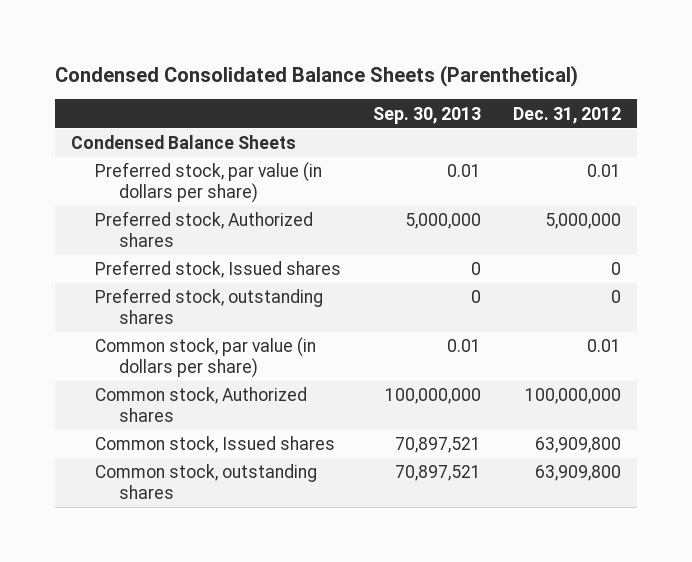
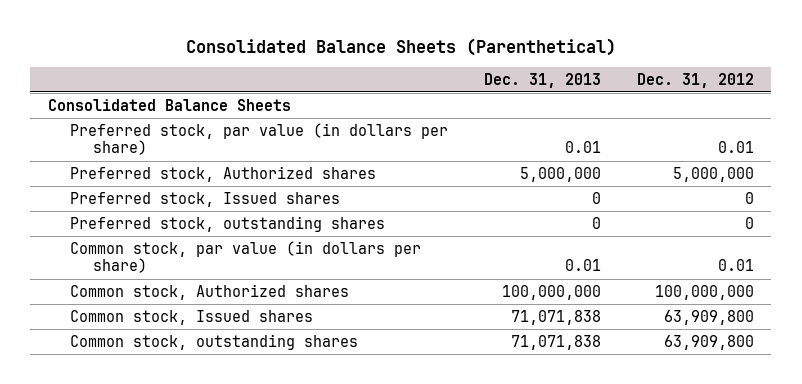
- Condensed Consolidated Balance Sheets (Parenthetical)
+ Consolidated Balance Sheets (Parenthetical)
- | Sep. 30, 2013 | Dec. 31, 2012
+ | Dec. 31, 2013 | Dec. 31, 2012
- Condensed Balance Sheets
+ Consolidated Balance Sheets

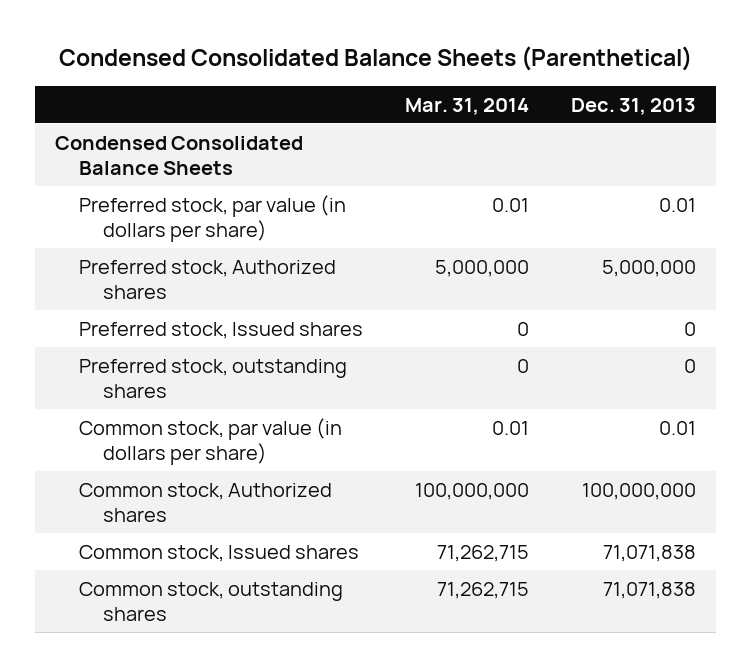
- Consolidated Balance Sheets (Parenthetical)
+ Condensed Consolidated Balance Sheets (Parenthetical)
- | Dec. 31, 2013 | Dec. 31, 2012
+ | Mar. 31, 2014 | Dec. 31, 2013
- Consolidated Balance Sheets
+ Condensed Consolidated Balance Sheets

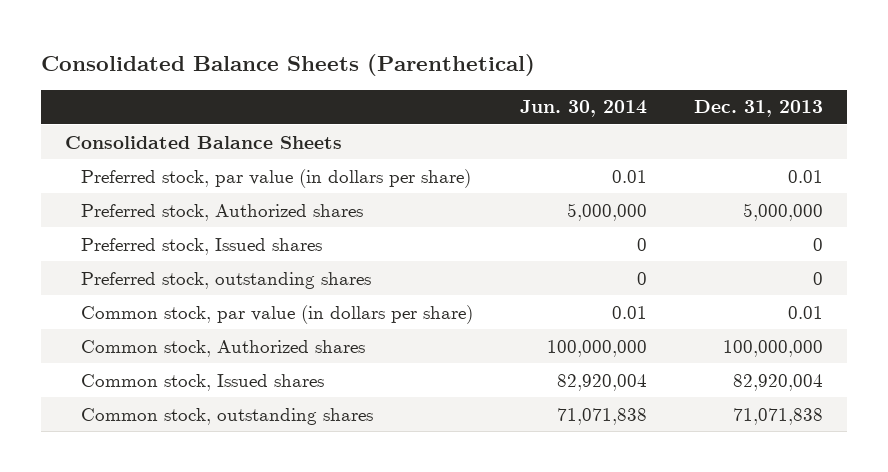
- Condensed Consolidated Balance Sheets (Parenthetical)
+ Consolidated Balance Sheets (Parenthetical)
- | Mar. 31, 2014 | Dec. 31, 2013
+ | Jun. 30, 2014 | Dec. 31, 2013
- Condensed Consolidated Balance Sheets
+ Consolidated Balance Sheets
- Common stock, Issued shares | 71,262,715 | 71,071,838
+ Common stock, Issued shares | 82,920,004 | 82,920,004

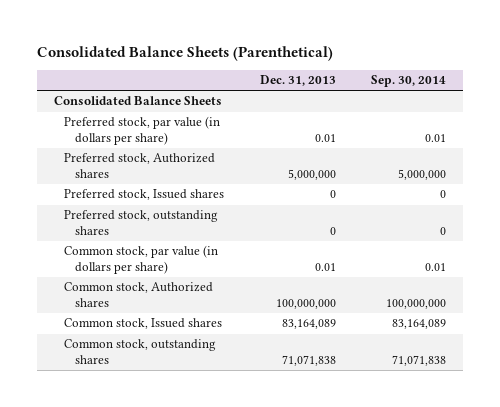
- | Jun. 30, 2014 | Dec. 31, 2013
+ | Dec. 31, 2013 | Sep. 30, 2014
- Common stock, Issued shares | 82,920,004 | 82,920,004
+ Common stock, Issued shares | 83,164,089 | 83,164,089

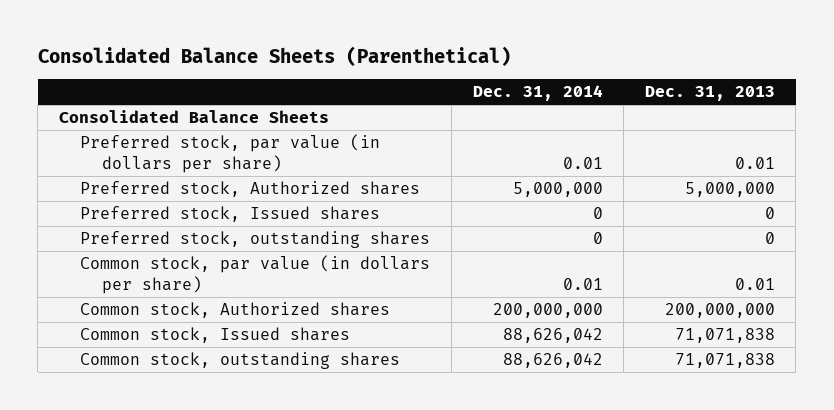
- | Dec. 31, 2013 | Sep. 30, 2014
+ | Dec. 31, 2014 | Dec. 31, 2013
- Common stock, Authorized shares | 100,000,000 | 100,000,000
- Common stock, Issued shares | 83,164,089 | 83,164,089
+ Common stock, Authorized shares | 200,000,000 | 200,000,000
+ Common stock, Issued shares | 88,626,042 | 71,071,838

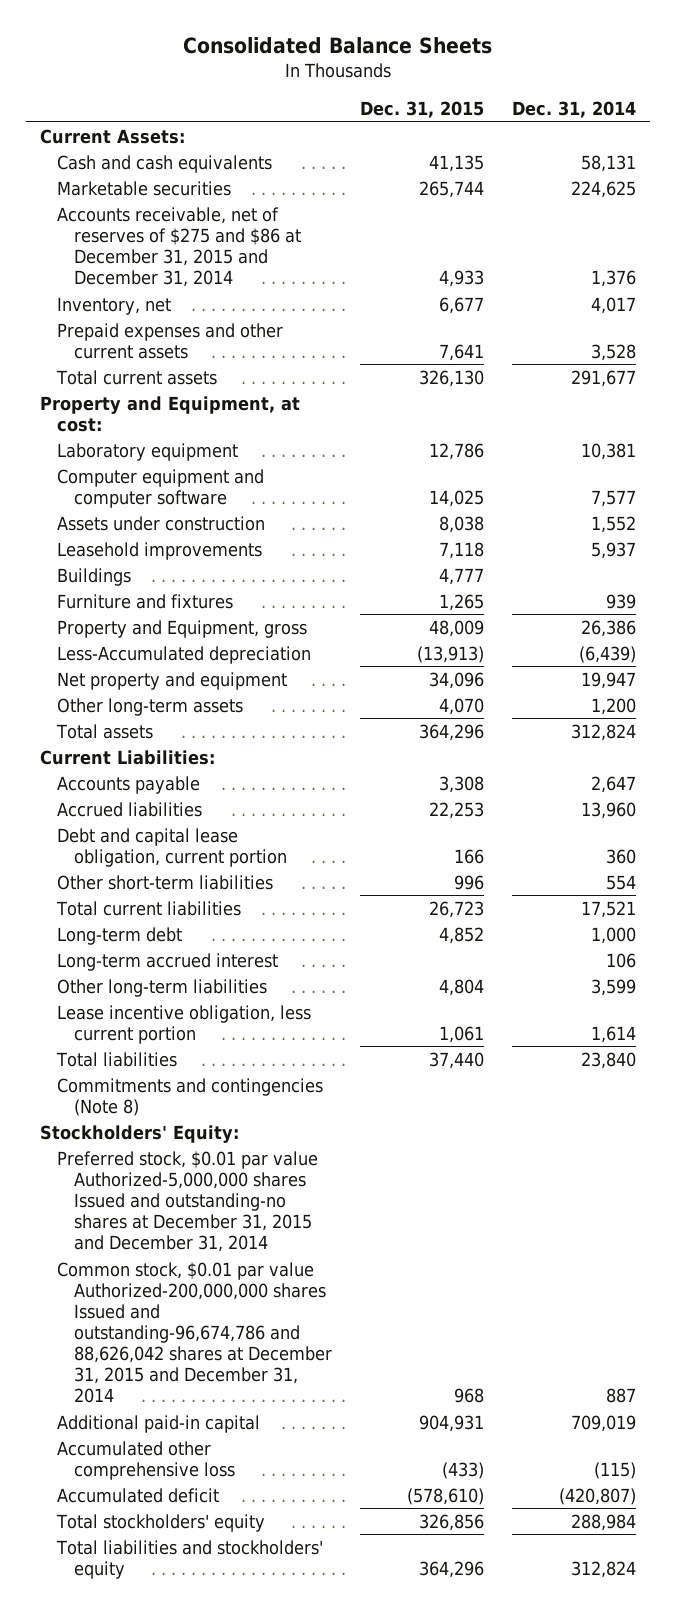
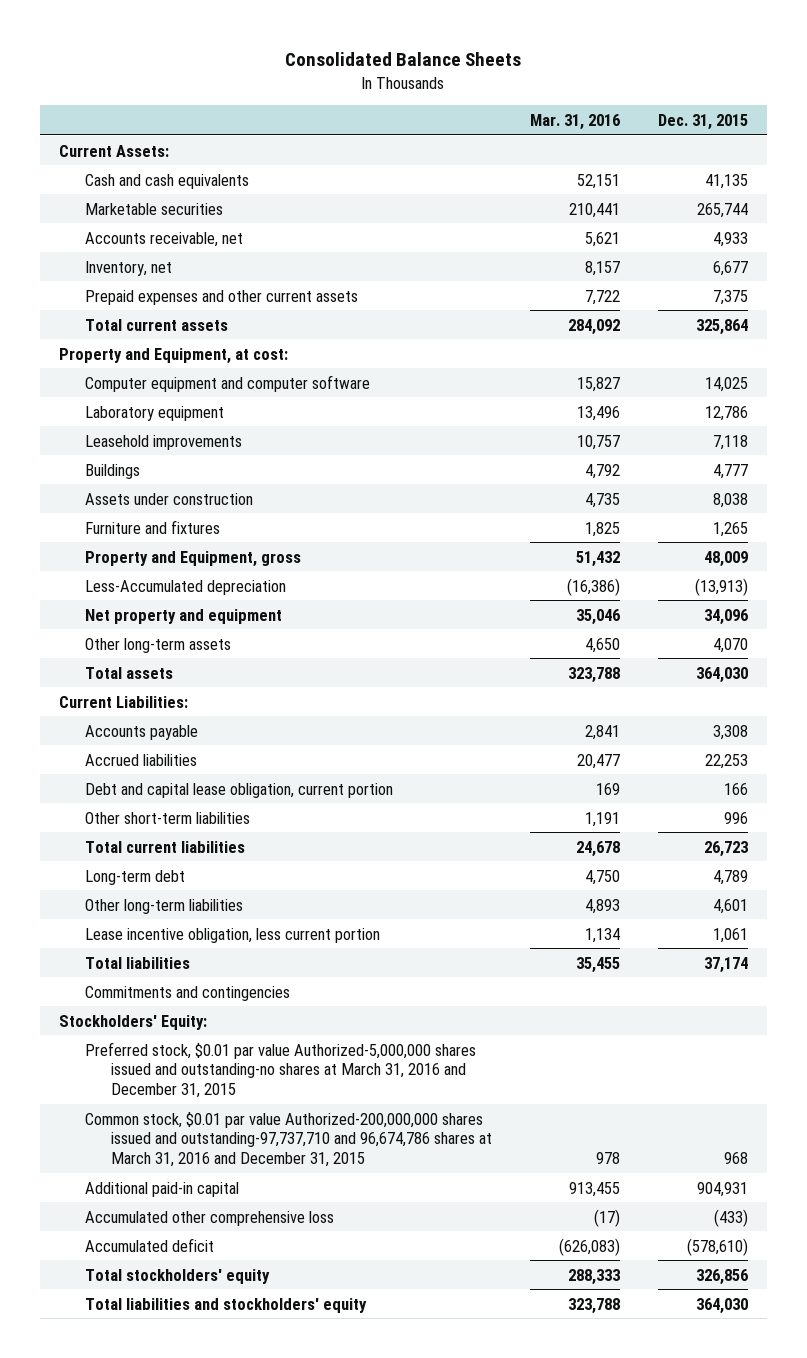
- | Dec. 31, 2015 | Dec. 31, 2014
+ | Mar. 31, 2016 | Dec. 31, 2015
- Accounts receivable, net of reserves of $275 and $86 at December 31, 2015 and December 31, 2014 | 4,933 | 1,376
+ Accounts receivable, net | 5,621 | 4,933
- Prepaid expenses and other current assets | 7,641 | 3,528
- Total current assets | 326,130 | 291,677
+ Prepaid expenses and other current assets | 7,722 | 7,375
+ Total current assets | 284,092 | 325,864
moved down: Laboratory equipment | 13,496 | 12,786
moved down: Assets under construction | 4,735 | 8,038
- Total assets | 364,296 | 312,824
+ Total assets | 323,788 | 364,030
- Long-term debt | 4,852 | 1,000
- Long-term accrued interest | | 106
- Other long-term liabilities | 4,804 | 3,599
+ Long-term debt | 4,750 | 4,789
+ Other long-term liabilities | 4,893 | 4,601
- Total liabilities | 37,440 | 23,840
- Commitments and contingencies (Note 8)
+ Total liabilities | 35,455 | 37,174
+ Commitments and contingencies
- Preferred stock, $0.01 par value Authorized-5,000,000 shares Issued and outstanding-no shares at December 31, 2015 and December 31, 2014
- Common stock, $0.01 par value Authorized-200,000,000 shares Issued and outstanding-96,674,786 and 88,626,042 shares at December 31, 2015 and December 31, 2014 | 968 | 887
+ Preferred stock, $0.01 par value Authorized-5,000,000 shares issued and outstanding-no shares at March 31, 2016 and December 31, 2015
+ Common stock, $0.01 par value Authorized-200,000,000 shares issued and outstanding-97,737,710 and 96,674,786 shares at March 31, 2016 and December 31, 2015 | 978 | 968
- Total liabilities and stockholders' equity | 364,296 | 312,824
+ Total liabilities and stockholders' equity | 323,788 | 364,030

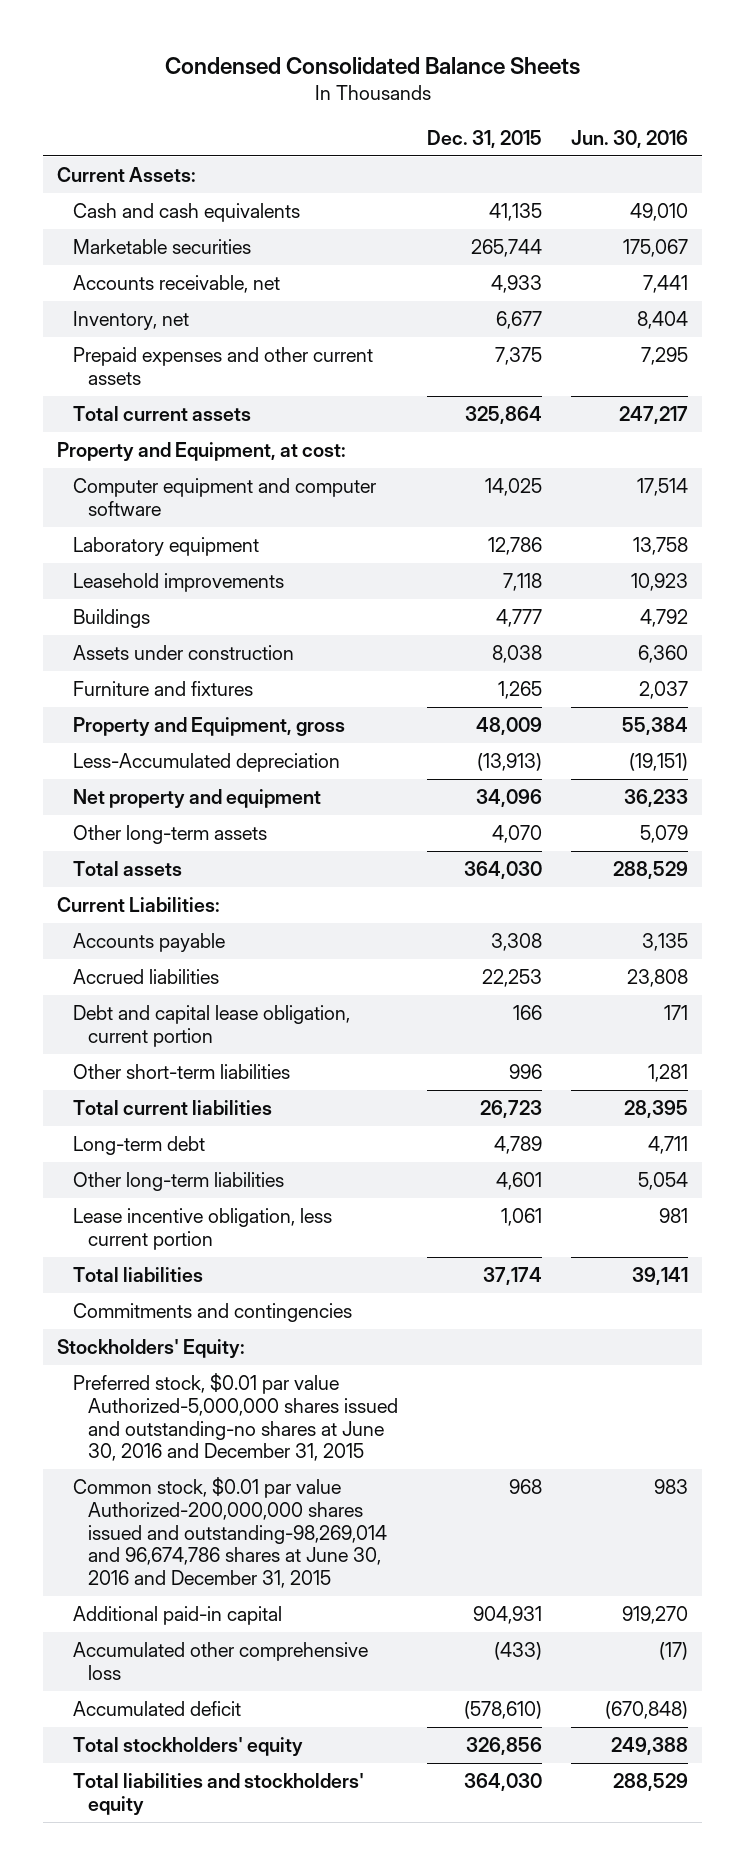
- Consolidated Balance Sheets
+ Condensed Consolidated Balance Sheets
- | Mar. 31, 2016 | Dec. 31, 2015
+ | Dec. 31, 2015 | Jun. 30, 2016
- Preferred stock, $0.01 par value Authorized-5,000,000 shares issued and outstanding-no shares at March 31, 2016 and December 31, 2015
- Common stock, $0.01 par value Authorized-200,000,000 shares issued and outstanding-97,737,710 and 96,674,786 shares at March 31, 2016 and December 31, 2015 | 978 | 968
+ Preferred stock, $0.01 par value Authorized-5,000,000 shares issued and outstanding-no shares at June 30, 2016 and December 31, 2015
+ Common stock, $0.01 par value Authorized-200,000,000 shares issued and outstanding-98,269,014 and 96,674,786 shares at June 30, 2016 and December 31, 2015 | 968 | 983

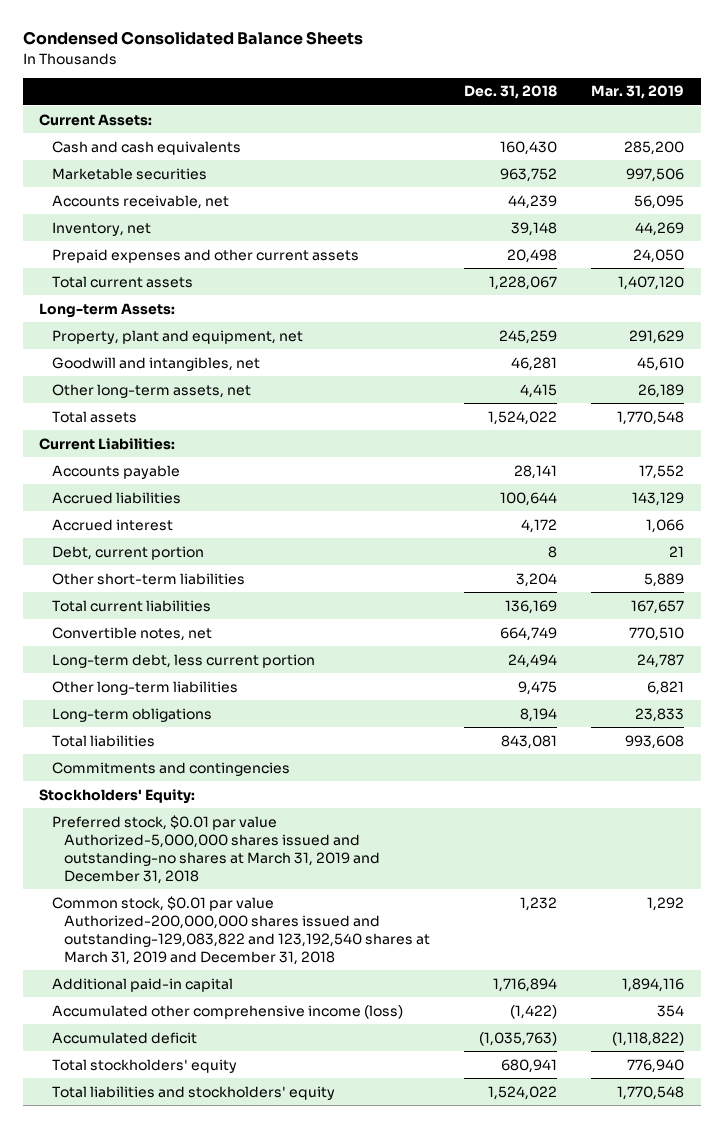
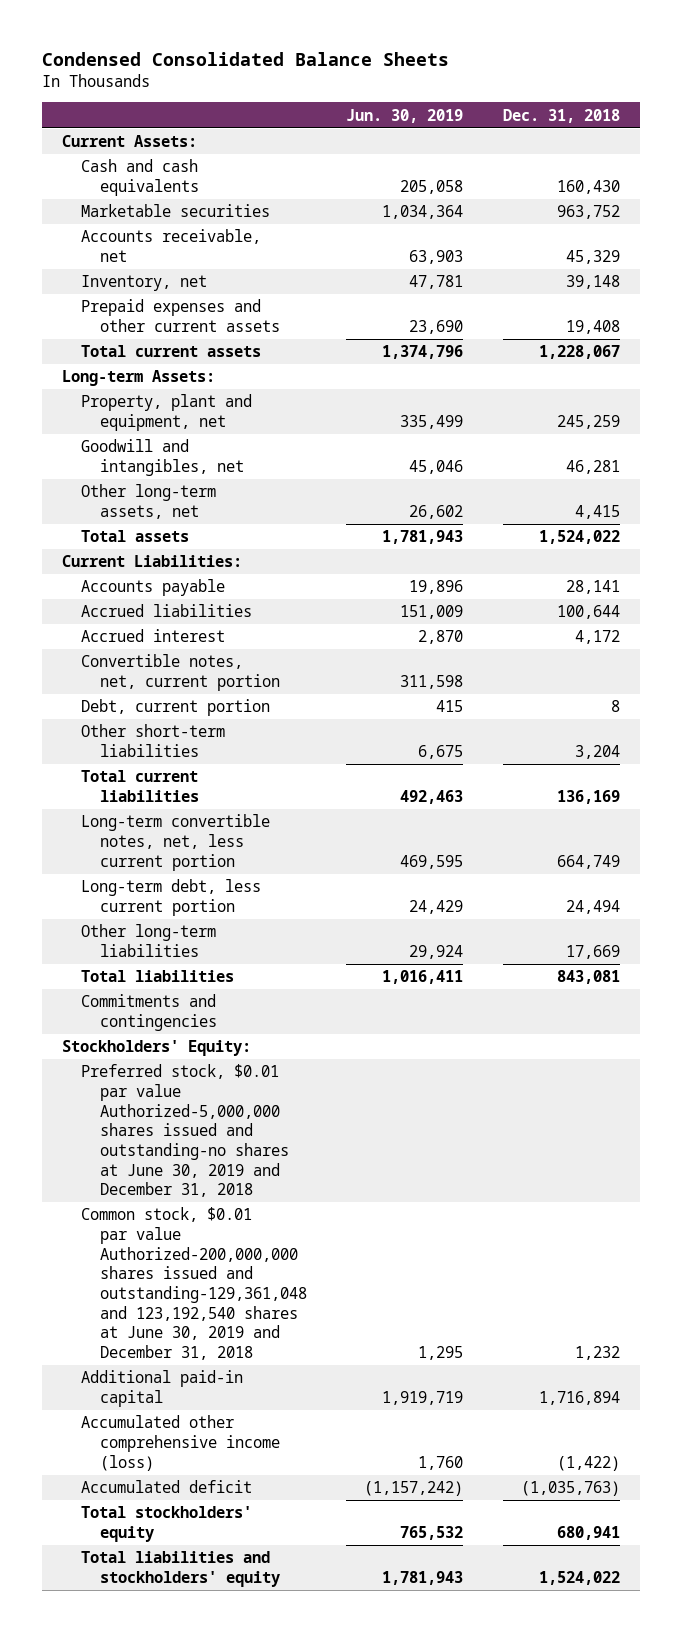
- | Dec. 31, 2018 | Mar. 31, 2019
+ | Jun. 30, 2019 | Dec. 31, 2018
- Accounts receivable, net | 44,239 | 56,095
+ Accounts receivable, net | 63,903 | 45,329
- Prepaid expenses and other current assets | 20,498 | 24,050
+ Prepaid expenses and other current assets | 23,690 | 19,408
+ Convertible notes, net, current portion | 311,598 |
- Convertible notes, net | 664,749 | 770,510
+ Long-term convertible notes, net, less current portion | 469,595 | 664,749
- Other long-term liabilities | 9,475 | 6,821
- Long-term obligations | 8,194 | 23,833
+ Other long-term liabilities | 29,924 | 17,669
- Preferred stock, $0.01 par value Authorized-5,000,000 shares issued and outstanding-no shares at March 31, 2019 and December 31, 2018
- Common stock, $0.01 par value Authorized-200,000,000 shares issued and outstanding-129,083,822 and 123,192,540 shares at March 31, 2019 and December 31, 2018 | 1,232 | 1,292
+ Preferred stock, $0.01 par value Authorized-5,000,000 shares issued and outstanding-no shares at June 30, 2019 and December 31, 2018
+ Common stock, $0.01 par value Authorized-200,000,000 shares issued and outstanding-129,361,048 and 123,192,540 shares at June 30, 2019 and December 31, 2018 | 1,295 | 1,232

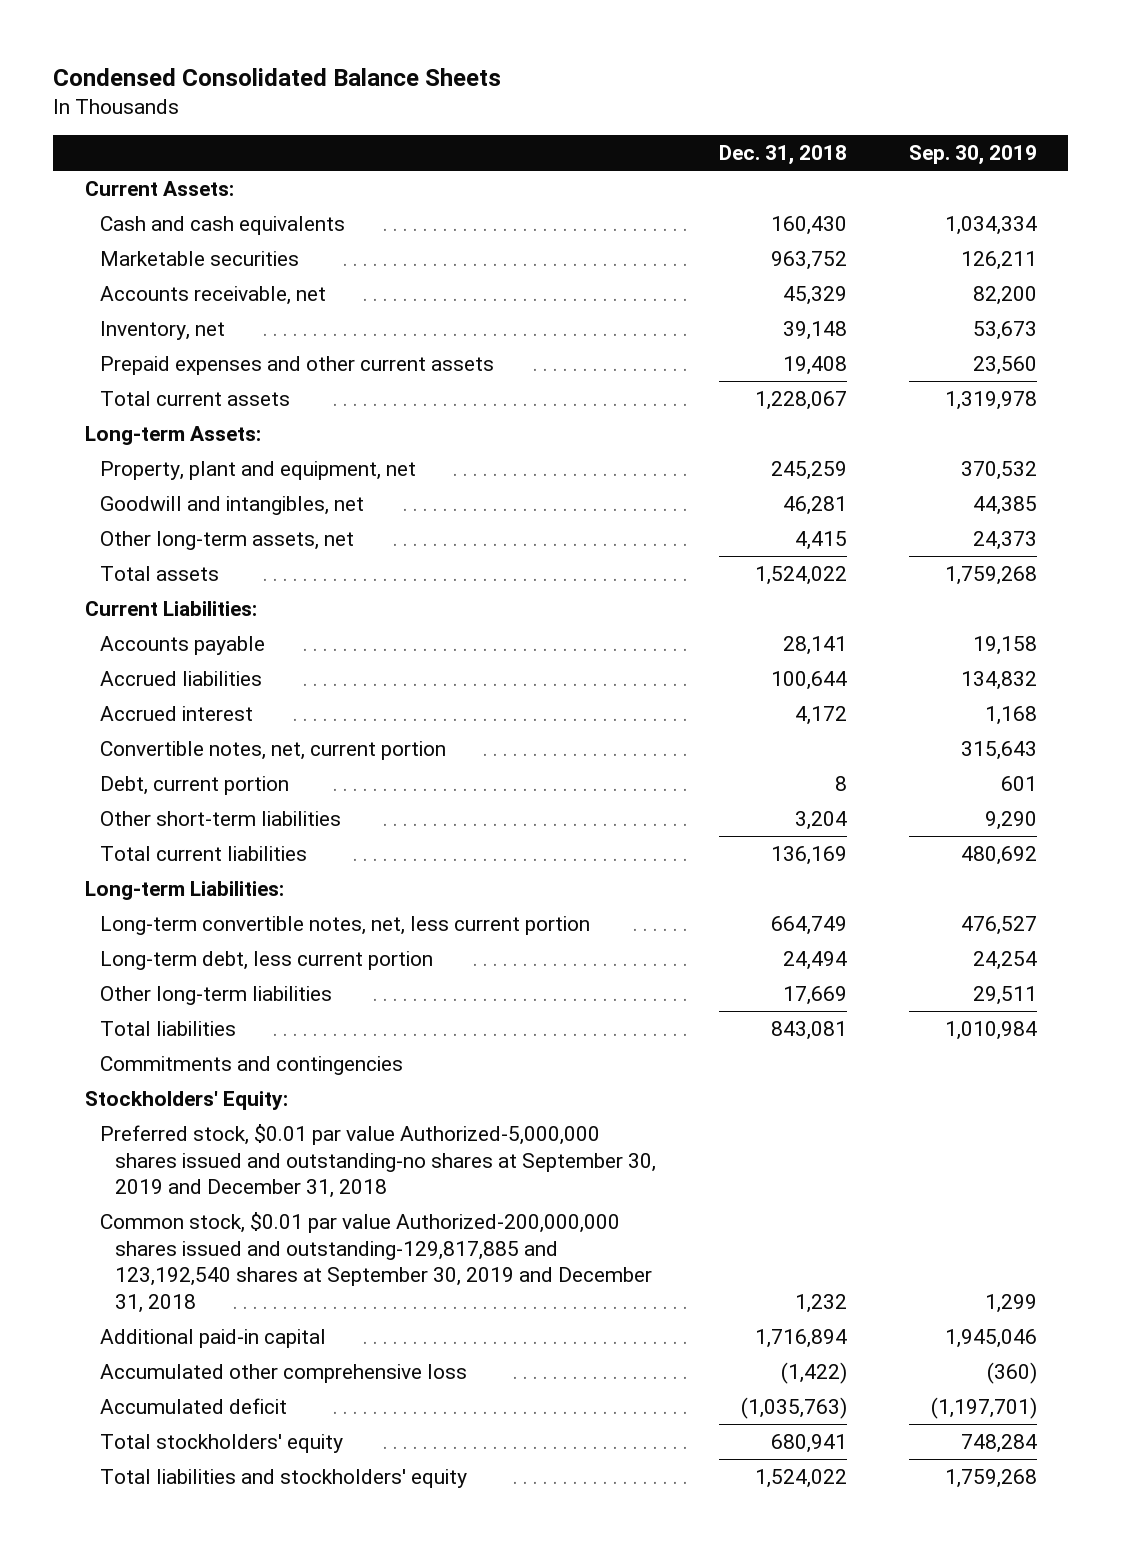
- | Jun. 30, 2019 | Dec. 31, 2018
+ | Dec. 31, 2018 | Sep. 30, 2019
+ Long-term Liabilities:
- Preferred stock, $0.01 par value Authorized-5,000,000 shares issued and outstanding-no shares at June 30, 2019 and December 31, 2018
- Common stock, $0.01 par value Authorized-200,000,000 shares issued and outstanding-129,361,048 and 123,192,540 shares at June 30, 2019 and December 31, 2018 | 1,295 | 1,232
+ Preferred stock, $0.01 par value Authorized-5,000,000 shares issued and outstanding-no shares at September 30, 2019 and December 31, 2018
+ Common stock, $0.01 par value Authorized-200,000,000 shares issued and outstanding-129,817,885 and 123,192,540 shares at September 30, 2019 and December 31, 2018 | 1,232 | 1,299
- Accumulated other comprehensive income (loss) | 1,760 | (1,422)
+ Accumulated other comprehensive loss | (1,422) | (360)

